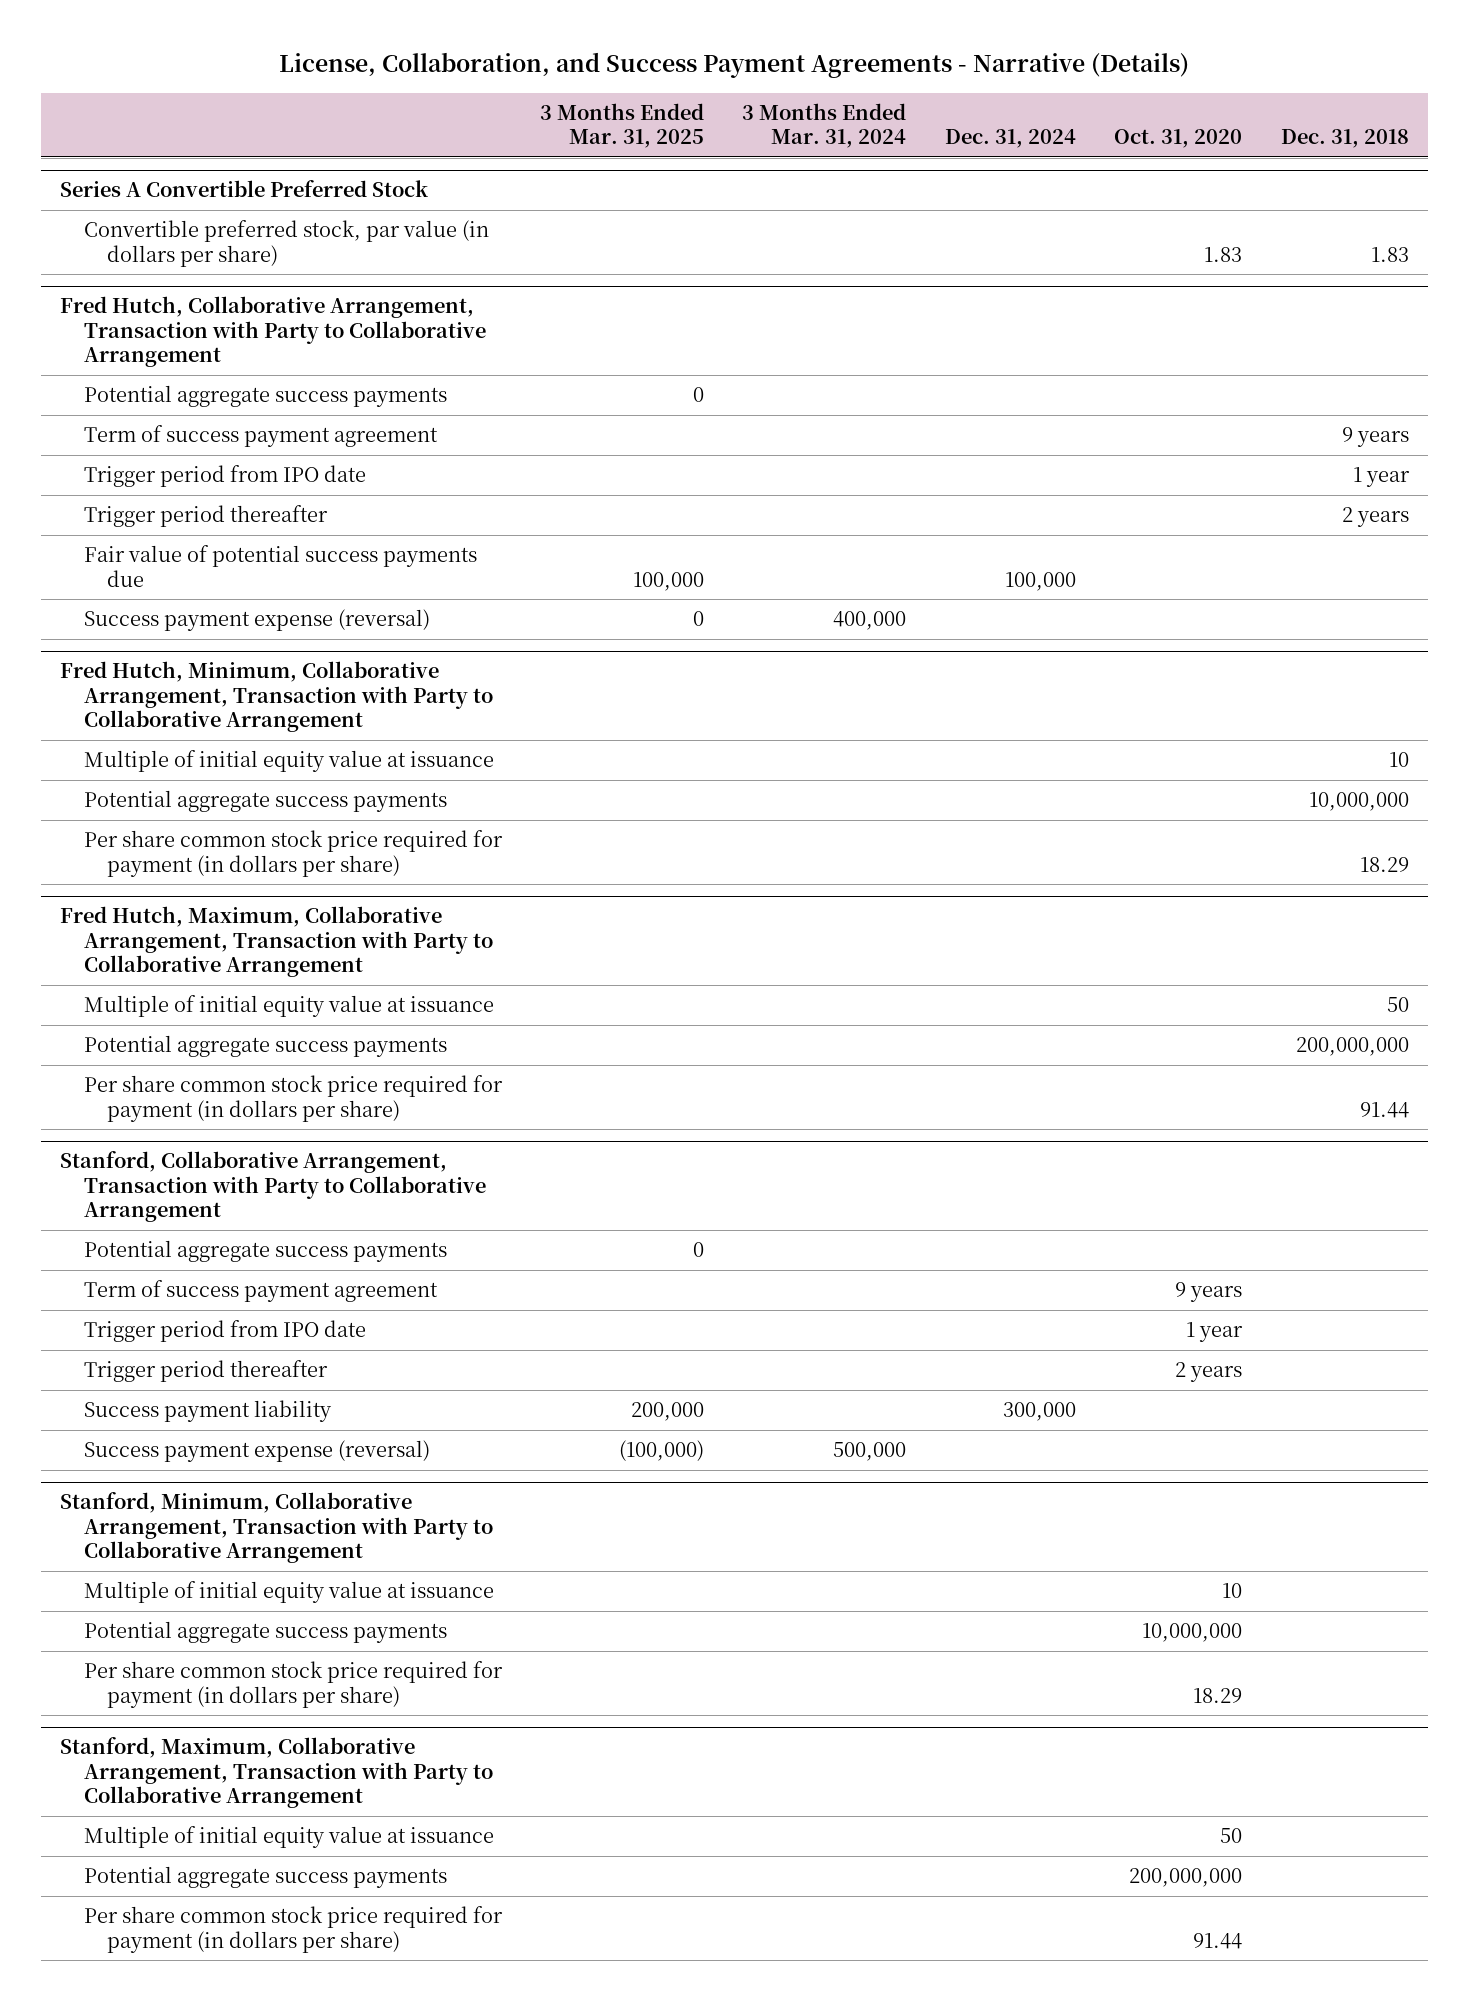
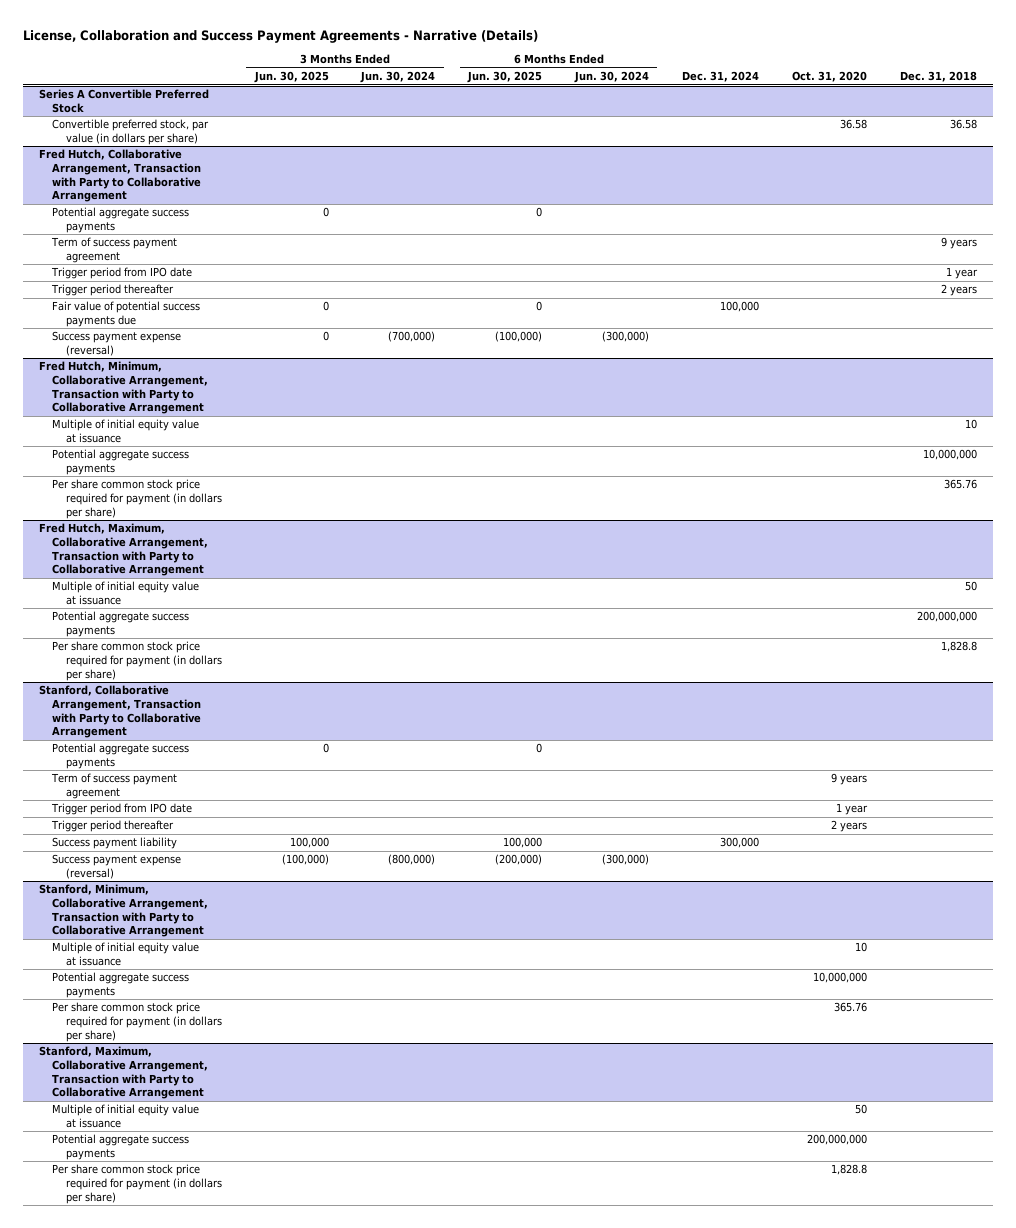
- License, Collaboration, and Success Payment Agreements - Narrative (Details)
+ License, Collaboration and Success Payment Agreements - Narrative (Details)
- | 3 Months Ended Mar. 31, 2025 | 3 Months Ended Mar. 31, 2024 | Dec. 31, 2024 | Oct. 31, 2020 | Dec. 31, 2018
+ | 3 Months Ended Jun. 30, 2025 | 3 Months Ended Jun. 30, 2024 | 6 Months Ended Jun. 30, 2025 | 6 Months Ended Jun. 30, 2024 | Dec. 31, 2024 | Oct. 31, 2020 | Dec. 31, 2018
@ Series A Convertible Preferred Stock
- Convertible preferred stock, par value (in dollars per share) | | | | 1.83 | 1.83
+ Convertible preferred stock, par value (in dollars per share) | | | | | | 36.58 | 36.58
@ Fred Hutch, Minimum, Collaborative Arrangement, Transaction with Party to Collaborative Arrangement
- Per share common stock price required for payment (in dollars per share) | | | | | 18.29
+ Per share common stock price required for payment (in dollars per share) | | | | | | | 365.76
@ Fred Hutch, Maximum, Collaborative Arrangement, Transaction with Party to Collaborative Arrangement
- Per share common stock price required for payment (in dollars per share) | | | | | 91.44
+ Per share common stock price required for payment (in dollars per share) | | | | | | | 1,828.8
@ Stanford, Minimum, Collaborative Arrangement, Transaction with Party to Collaborative Arrangement
- Per share common stock price required for payment (in dollars per share) | | | | 18.29 |
+ Per share common stock price required for payment (in dollars per share) | | | | | | 365.76 |
@ Stanford, Maximum, Collaborative Arrangement, Transaction with Party to Collaborative Arrangement
- Per share common stock price required for payment (in dollars per share) | | | | 91.44 |
+ Per share common stock price required for payment (in dollars per share) | | | | | | 1,828.8 |

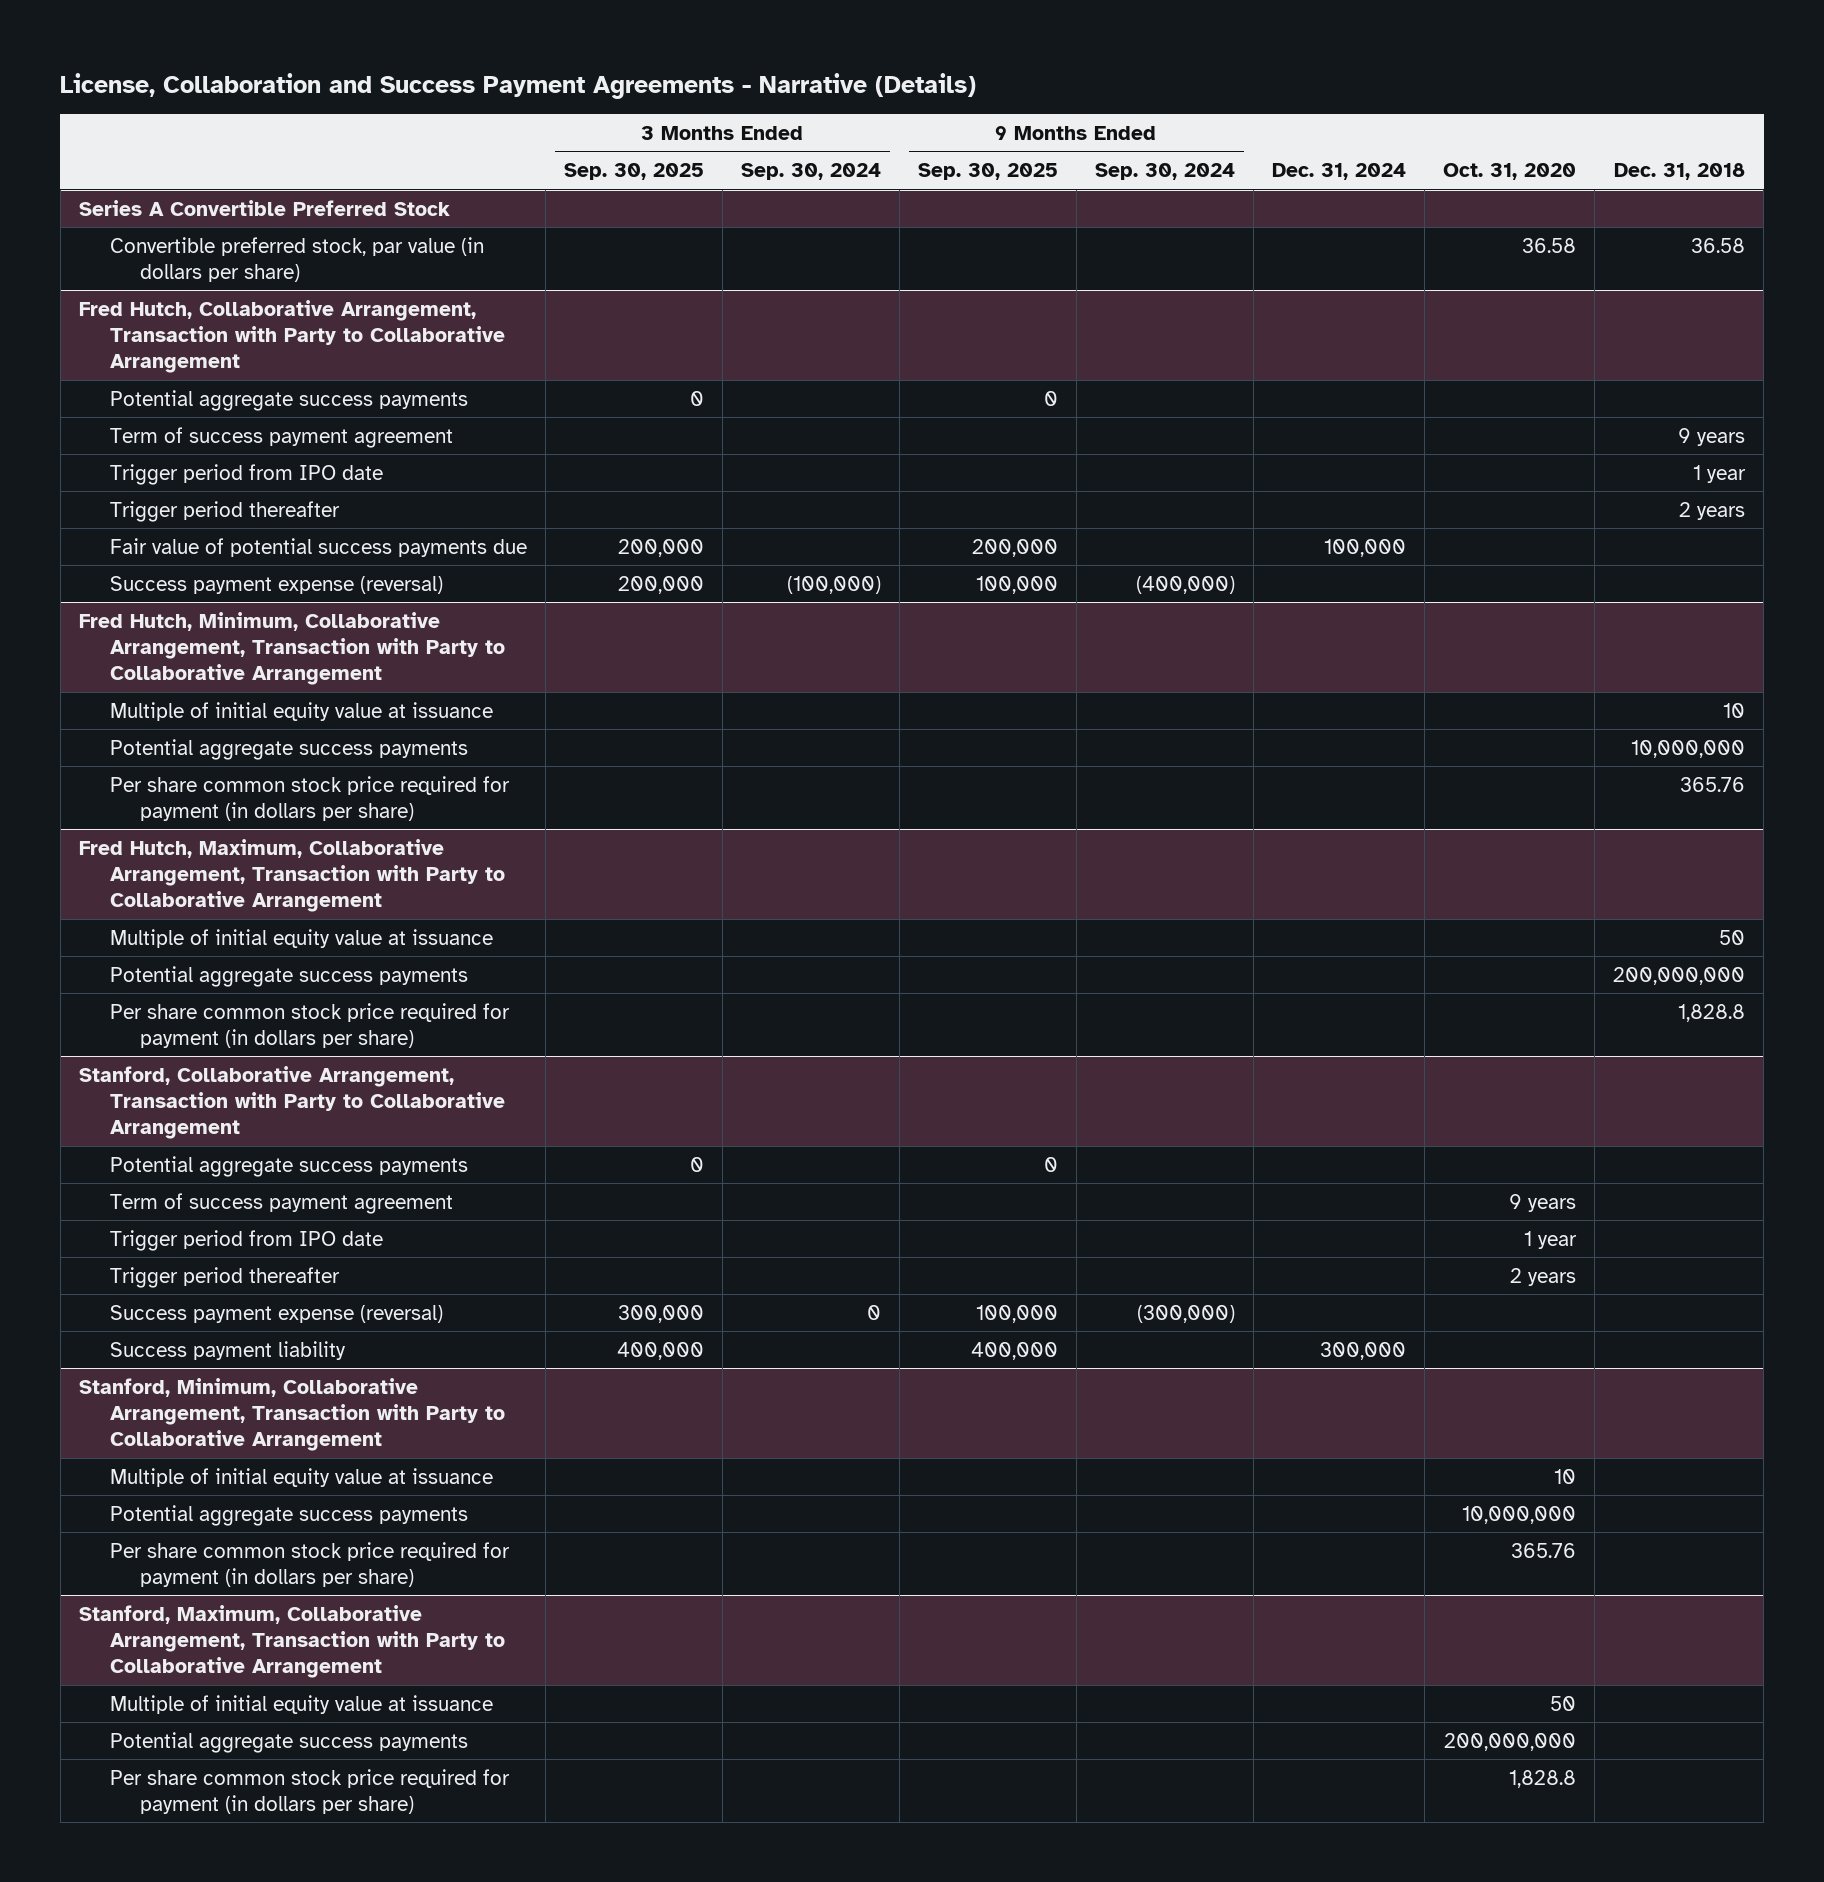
- | 3 Months Ended Jun. 30, 2025 | 3 Months Ended Jun. 30, 2024 | 6 Months Ended Jun. 30, 2025 | 6 Months Ended Jun. 30, 2024 | Dec. 31, 2024 | Oct. 31, 2020 | Dec. 31, 2018
+ | 3 Months Ended Sep. 30, 2025 | 3 Months Ended Sep. 30, 2024 | 9 Months Ended Sep. 30, 2025 | 9 Months Ended Sep. 30, 2024 | Dec. 31, 2024 | Oct. 31, 2020 | Dec. 31, 2018
@ Stanford, Collaborative Arrangement, Transaction with Party to Collaborative Arrangement
moved down: Success payment liability | 400,000 | | 400,000 | | 300,000 | |

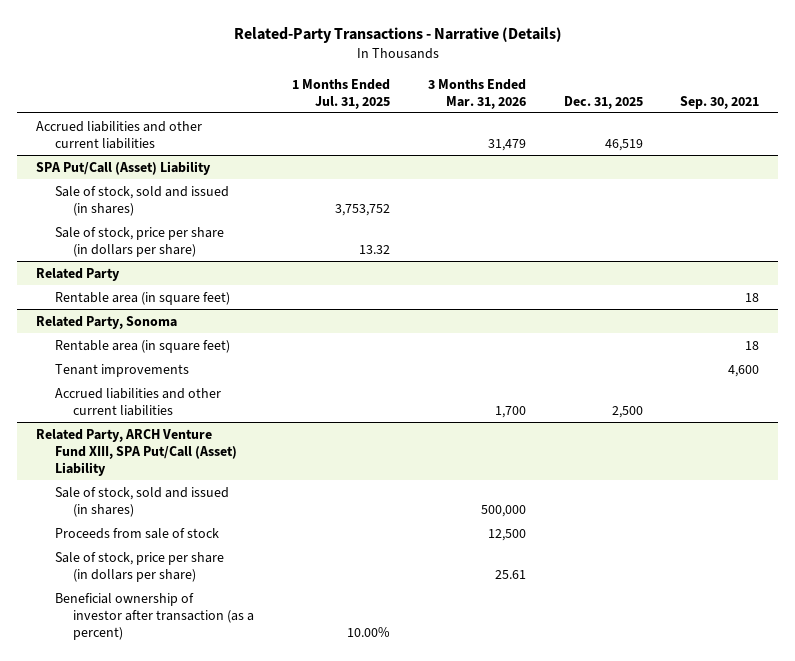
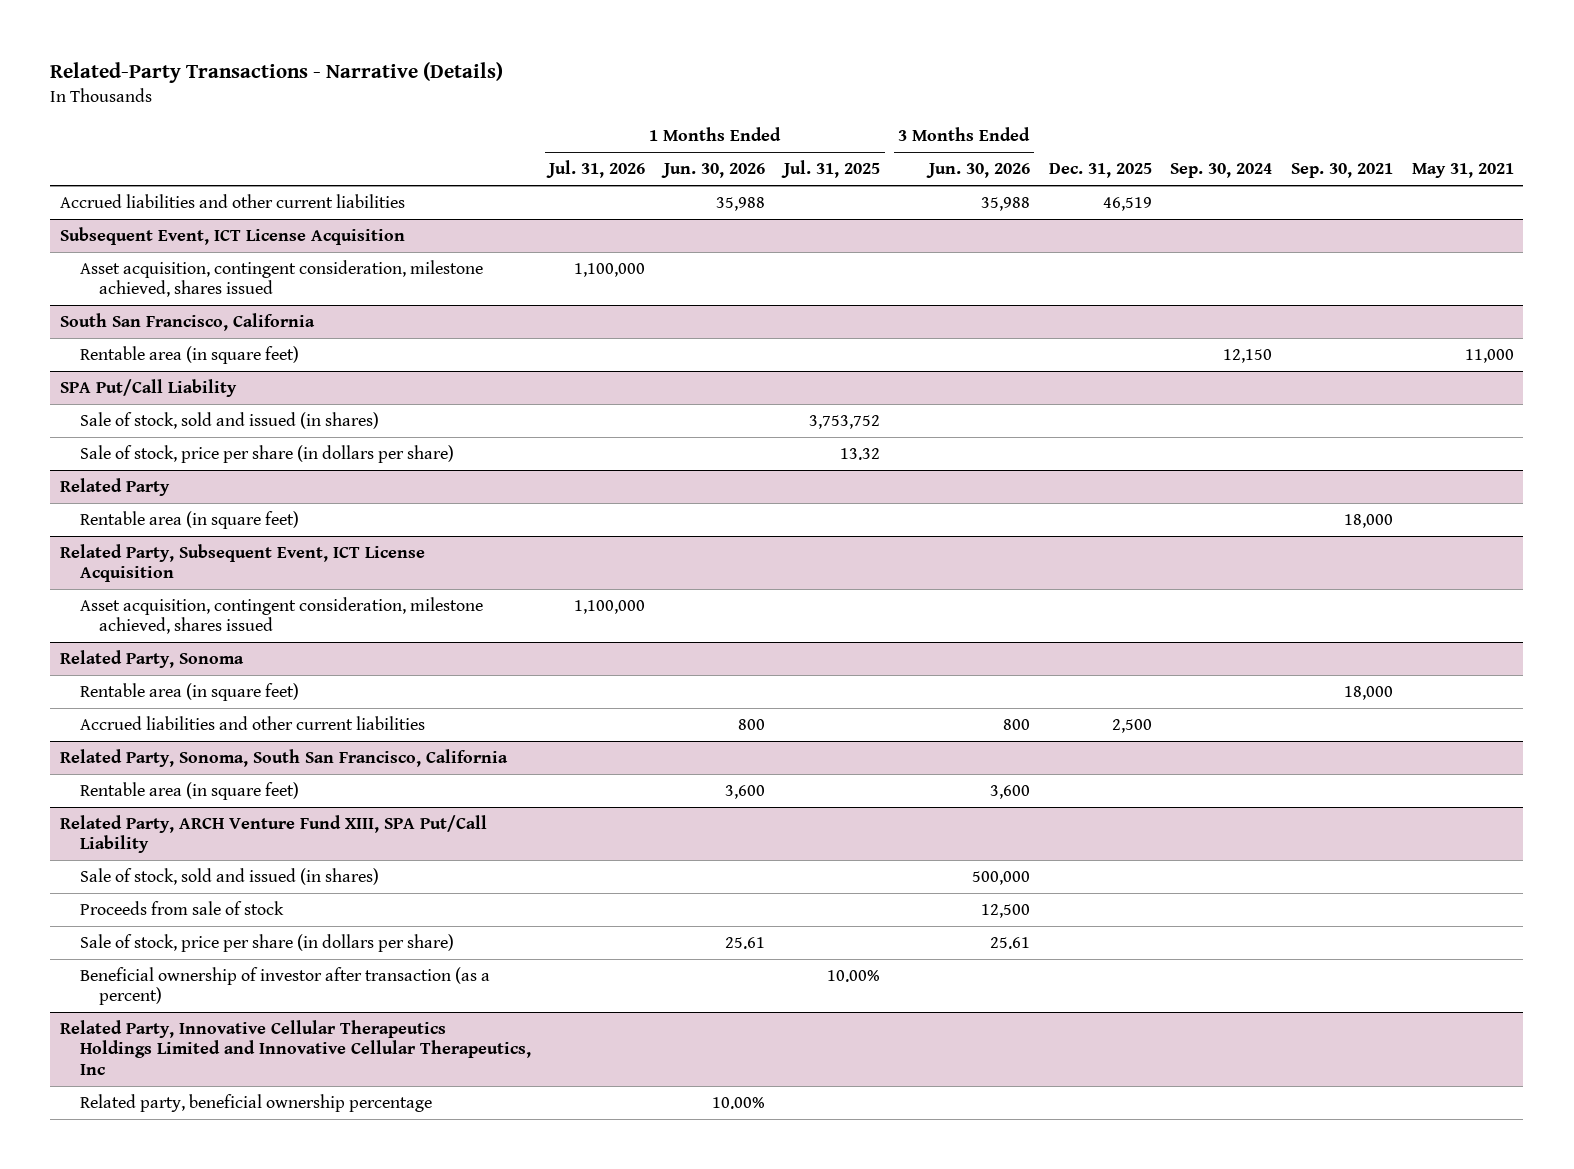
- | 1 Months Ended Jul. 31, 2025 | 3 Months Ended Mar. 31, 2026 | Dec. 31, 2025 | Sep. 30, 2021
+ | 1 Months Ended Jul. 31, 2026 | 1 Months Ended Jun. 30, 2026 | 1 Months Ended Jul. 31, 2025 | 3 Months Ended Jun. 30, 2026 | Dec. 31, 2025 | Sep. 30, 2024 | Sep. 30, 2021 | May 31, 2021
- SPA Put/Call (Asset) Liability
+ Subsequent Event, ICT License Acquisition
+ Asset acquisition, contingent consideration, milestone achieved, shares issued | 1,100,000 | | | | | | |
+ South San Francisco, California
+ Rentable area (in square feet) | | | | | | 12,150 | | 11,000
+ SPA Put/Call Liability
@ Related Party
- Rentable area (in square feet) | | | | 18
+ Rentable area (in square feet) | | | | | | | 18,000 |
+ Related Party, Subsequent Event, ICT License Acquisition
+ Asset acquisition, contingent consideration, milestone achieved, shares issued | 1,100,000 | | | | | | |
@ Related Party, Sonoma
- Rentable area (in square feet) | | | | 18
- Tenant improvements | | | | 4,600
+ Rentable area (in square feet) | | | | | | | 18,000 |
- Related Party, ARCH Venture Fund XIII, SPA Put/Call (Asset) Liability
+ Related Party, Sonoma, South San Francisco, California
+ Rentable area (in square feet) | | 3,600 | | 3,600 | | | |
+ Related Party, ARCH Venture Fund XIII, SPA Put/Call Liability
+ Related Party, Innovative Cellular Therapeutics Holdings Limited and Innovative Cellular Therapeutics, Inc
+ Related party, beneficial ownership percentage | | 10.00% | | | | | |

